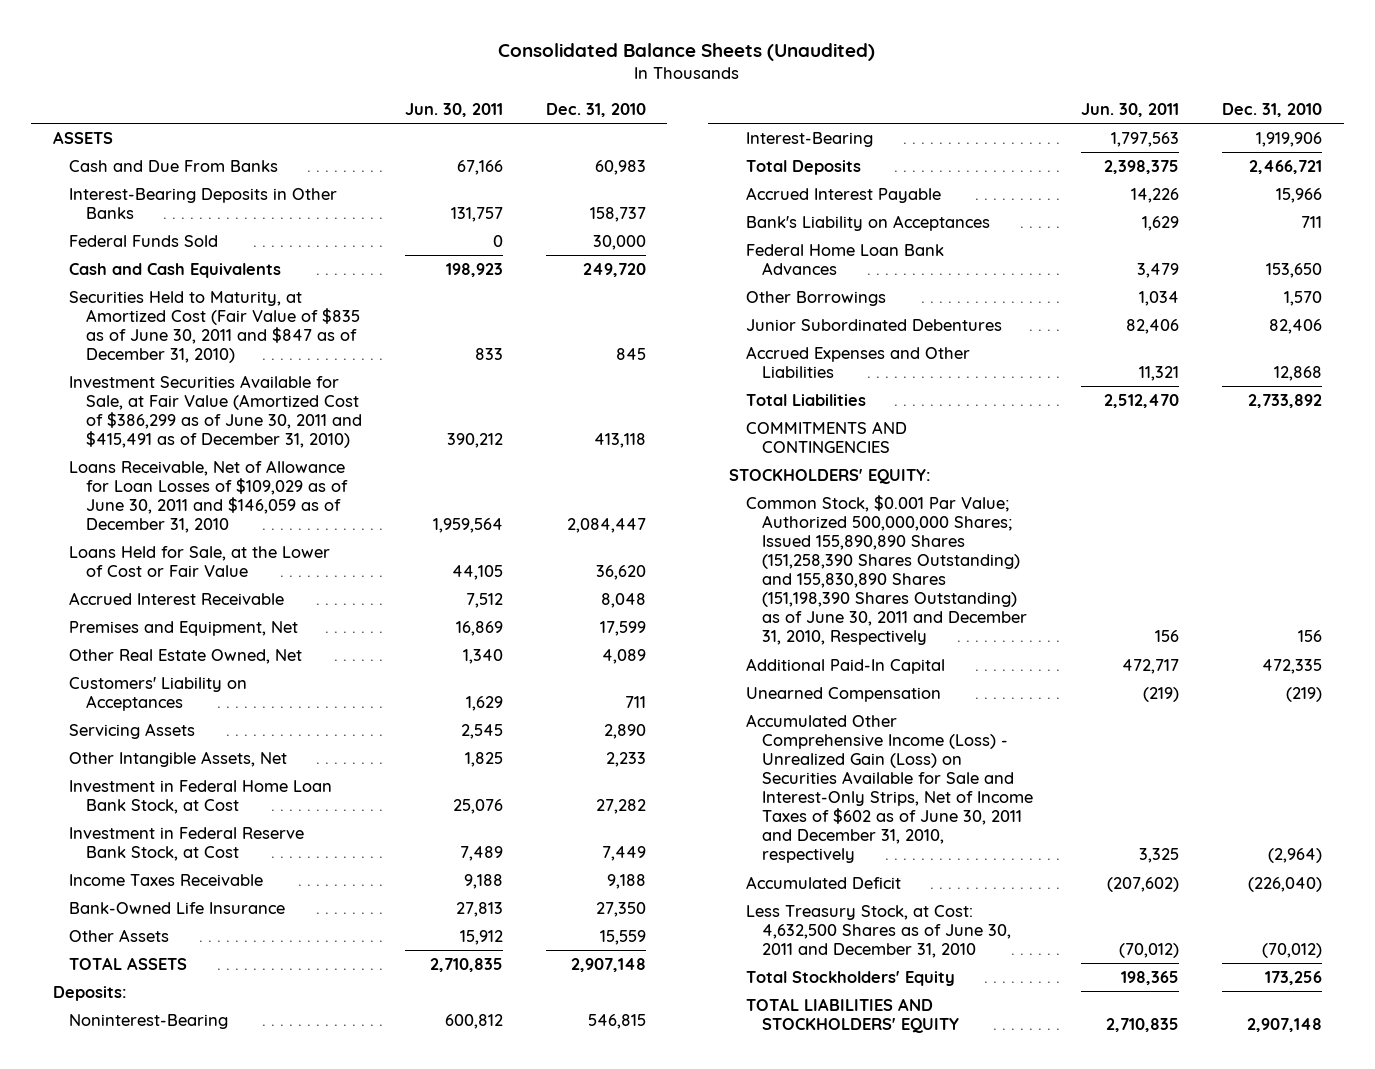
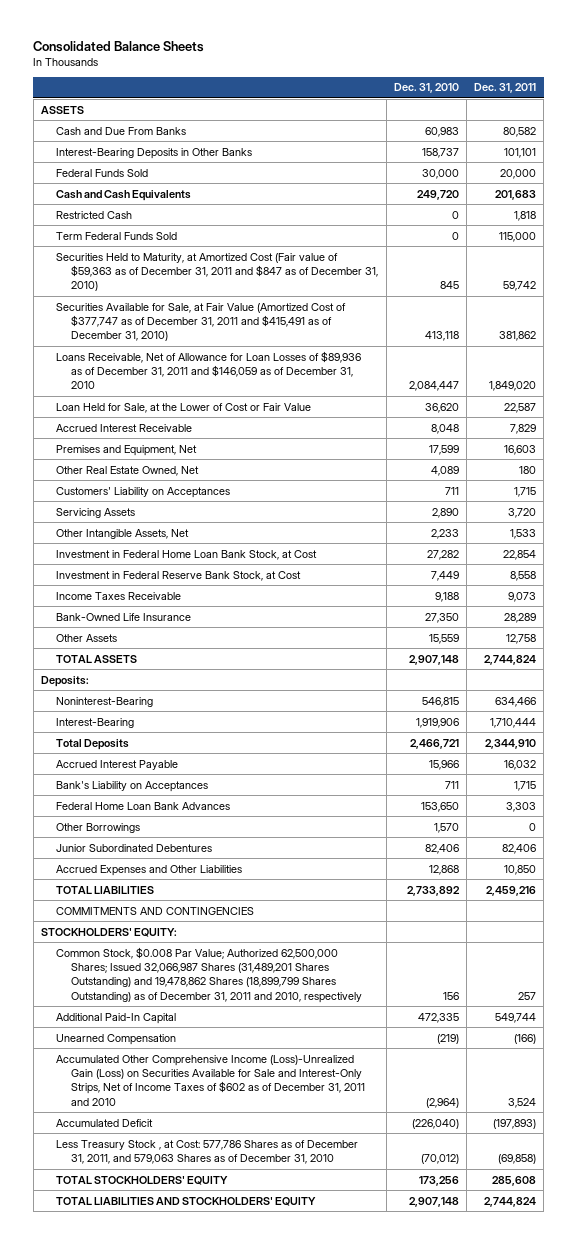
- Consolidated Balance Sheets (Unaudited)
+ Consolidated Balance Sheets
- | Jun. 30, 2011 | Dec. 31, 2010
+ | Dec. 31, 2010 | Dec. 31, 2011
- Securities Held to Maturity, at Amortized Cost (Fair Value of $835 as of June 30, 2011 and $847 as of December 31, 2010) | 833 | 845
- Investment Securities Available for Sale, at Fair Value (Amortized Cost of $386,299 as of June 30, 2011 and $415,491 as of December 31, 2010) | 390,212 | 413,118
- Loans Receivable, Net of Allowance for Loan Losses of $109,029 as of June 30, 2011 and $146,059 as of December 31, 2010 | 1,959,564 | 2,084,447
- Loans Held for Sale, at the Lower of Cost or Fair Value | 44,105 | 36,620
+ Restricted Cash | 0 | 1,818
+ Term Federal Funds Sold | 0 | 115,000
+ Securities Held to Maturity, at Amortized Cost (Fair value of $59,363 as of December 31, 2011 and $847 as of December 31, 2010) | 845 | 59,742
+ Securities Available for Sale, at Fair Value (Amortized Cost of $377,747 as of December 31, 2011 and $415,491 as of December 31, 2010) | 413,118 | 381,862
+ Loans Receivable, Net of Allowance for Loan Losses of $89,936 as of December 31, 2011 and $146,059 as of December 31, 2010 | 2,084,447 | 1,849,020
+ Loan Held for Sale, at the Lower of Cost or Fair Value | 36,620 | 22,587
- Total Liabilities | 2,512,470 | 2,733,892
+ TOTAL LIABILITIES | 2,733,892 | 2,459,216
- Common Stock, $0.001 Par Value; Authorized 500,000,000 Shares; Issued 155,890,890 Shares (151,258,390 Shares Outstanding) and 155,830,890 Shares (151,198,390 Shares Outstanding) as of June 30, 2011 and December 31, 2010, Respectively | 156 | 156
+ Common Stock, $0.008 Par Value; Authorized 62,500,000 Shares; Issued 32,066,987 Shares (31,489,201 Shares Outstanding) and 19,478,862 Shares (18,899,799 Shares Outstanding) as of December 31, 2011 and 2010, respectively | 156 | 257
- Accumulated Other Comprehensive Income (Loss) - Unrealized Gain (Loss) on Securities Available for Sale and Interest-Only Strips, Net of Income Taxes of $602 as of June 30, 2011 and December 31, 2010, respectively | 3,325 | (2,964)
+ Accumulated Other Comprehensive Income (Loss)-Unrealized Gain (Loss) on Securities Available for Sale and Interest-Only Strips, Net of Income Taxes of $602 as of December 31, 2011 and 2010 | (2,964) | 3,524
- Less Treasury Stock, at Cost: 4,632,500 Shares as of June 30, 2011 and December 31, 2010 | (70,012) | (70,012)
- Total Stockholders' Equity | 198,365 | 173,256
+ Less Treasury Stock , at Cost: 577,786 Shares as of December 31, 2011, and 579,063 Shares as of December 31, 2010 | (70,012) | (69,858)
+ TOTAL STOCKHOLDERS' EQUITY | 173,256 | 285,608

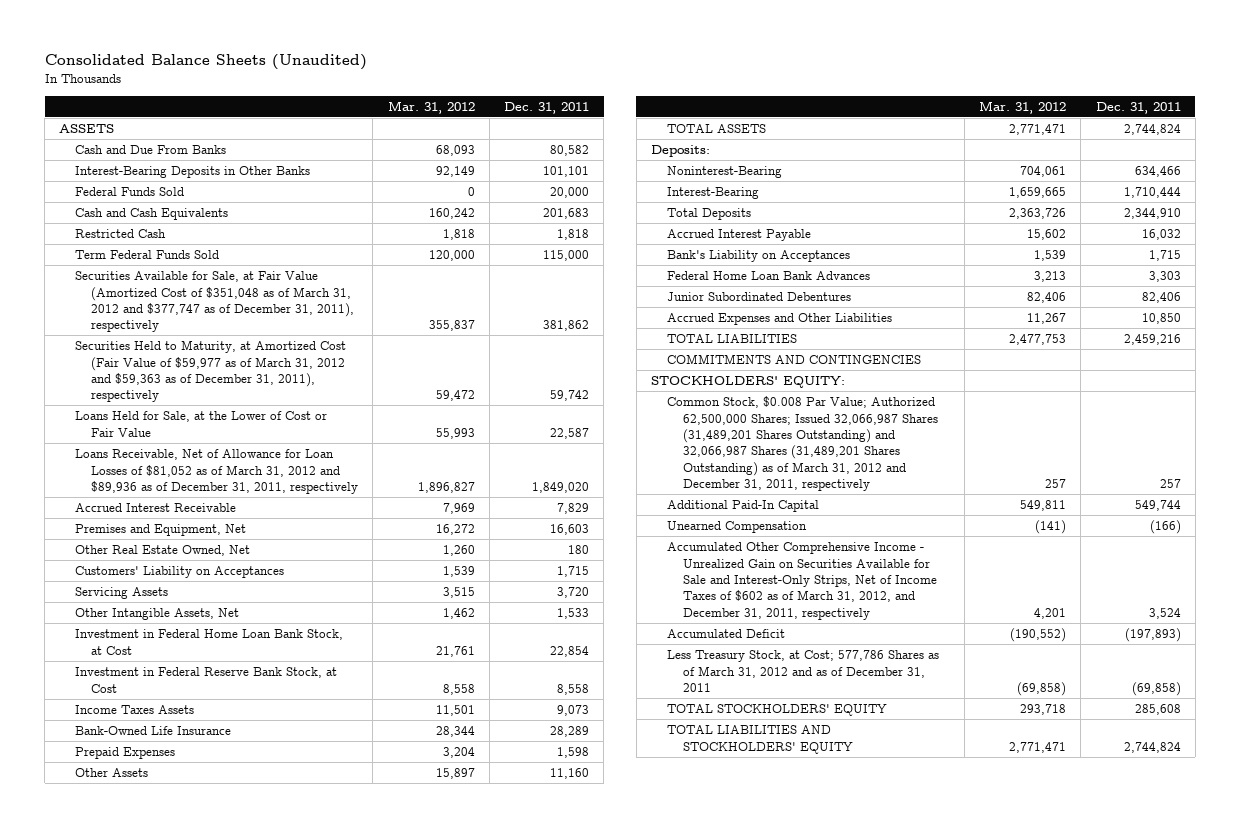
- Consolidated Balance Sheets
+ Consolidated Balance Sheets (Unaudited)
- | Dec. 31, 2010 | Dec. 31, 2011
+ | Mar. 31, 2012 | Dec. 31, 2011
- Securities Held to Maturity, at Amortized Cost (Fair value of $59,363 as of December 31, 2011 and $847 as of December 31, 2010) | 845 | 59,742
- Securities Available for Sale, at Fair Value (Amortized Cost of $377,747 as of December 31, 2011 and $415,491 as of December 31, 2010) | 413,118 | 381,862
- Loans Receivable, Net of Allowance for Loan Losses of $89,936 as of December 31, 2011 and $146,059 as of December 31, 2010 | 2,084,447 | 1,849,020
- Loan Held for Sale, at the Lower of Cost or Fair Value | 36,620 | 22,587
+ Securities Available for Sale, at Fair Value (Amortized Cost of $351,048 as of March 31, 2012 and $377,747 as of December 31, 2011), respectively | 355,837 | 381,862
+ Securities Held to Maturity, at Amortized Cost (Fair Value of $59,977 as of March 31, 2012 and $59,363 as of December 31, 2011), respectively | 59,472 | 59,742
+ Loans Held for Sale, at the Lower of Cost or Fair Value | 55,993 | 22,587
+ Loans Receivable, Net of Allowance for Loan Losses of $81,052 as of March 31, 2012 and $89,936 as of December 31, 2011, respectively | 1,896,827 | 1,849,020
- Income Taxes Receivable | 9,188 | 9,073
+ Income Taxes Assets | 11,501 | 9,073
- Other Assets | 15,559 | 12,758
+ Prepaid Expenses | 3,204 | 1,598
+ Other Assets | 15,897 | 11,160
- Other Borrowings | 1,570 | 0
- Common Stock, $0.008 Par Value; Authorized 62,500,000 Shares; Issued 32,066,987 Shares (31,489,201 Shares Outstanding) and 19,478,862 Shares (18,899,799 Shares Outstanding) as of December 31, 2011 and 2010, respectively | 156 | 257
+ Common Stock, $0.008 Par Value; Authorized 62,500,000 Shares; Issued 32,066,987 Shares (31,489,201 Shares Outstanding) and 32,066,987 Shares (31,489,201 Shares Outstanding) as of March 31, 2012 and December 31, 2011, respectively | 257 | 257
- Accumulated Other Comprehensive Income (Loss)-Unrealized Gain (Loss) on Securities Available for Sale and Interest-Only Strips, Net of Income Taxes of $602 as of December 31, 2011 and 2010 | (2,964) | 3,524
+ Accumulated Other Comprehensive Income - Unrealized Gain on Securities Available for Sale and Interest-Only Strips, Net of Income Taxes of $602 as of March 31, 2012, and December 31, 2011, respectively | 4,201 | 3,524
- Less Treasury Stock , at Cost: 577,786 Shares as of December 31, 2011, and 579,063 Shares as of December 31, 2010 | (70,012) | (69,858)
+ Less Treasury Stock, at Cost; 577,786 Shares as of March 31, 2012 and as of December 31, 2011 | (69,858) | (69,858)

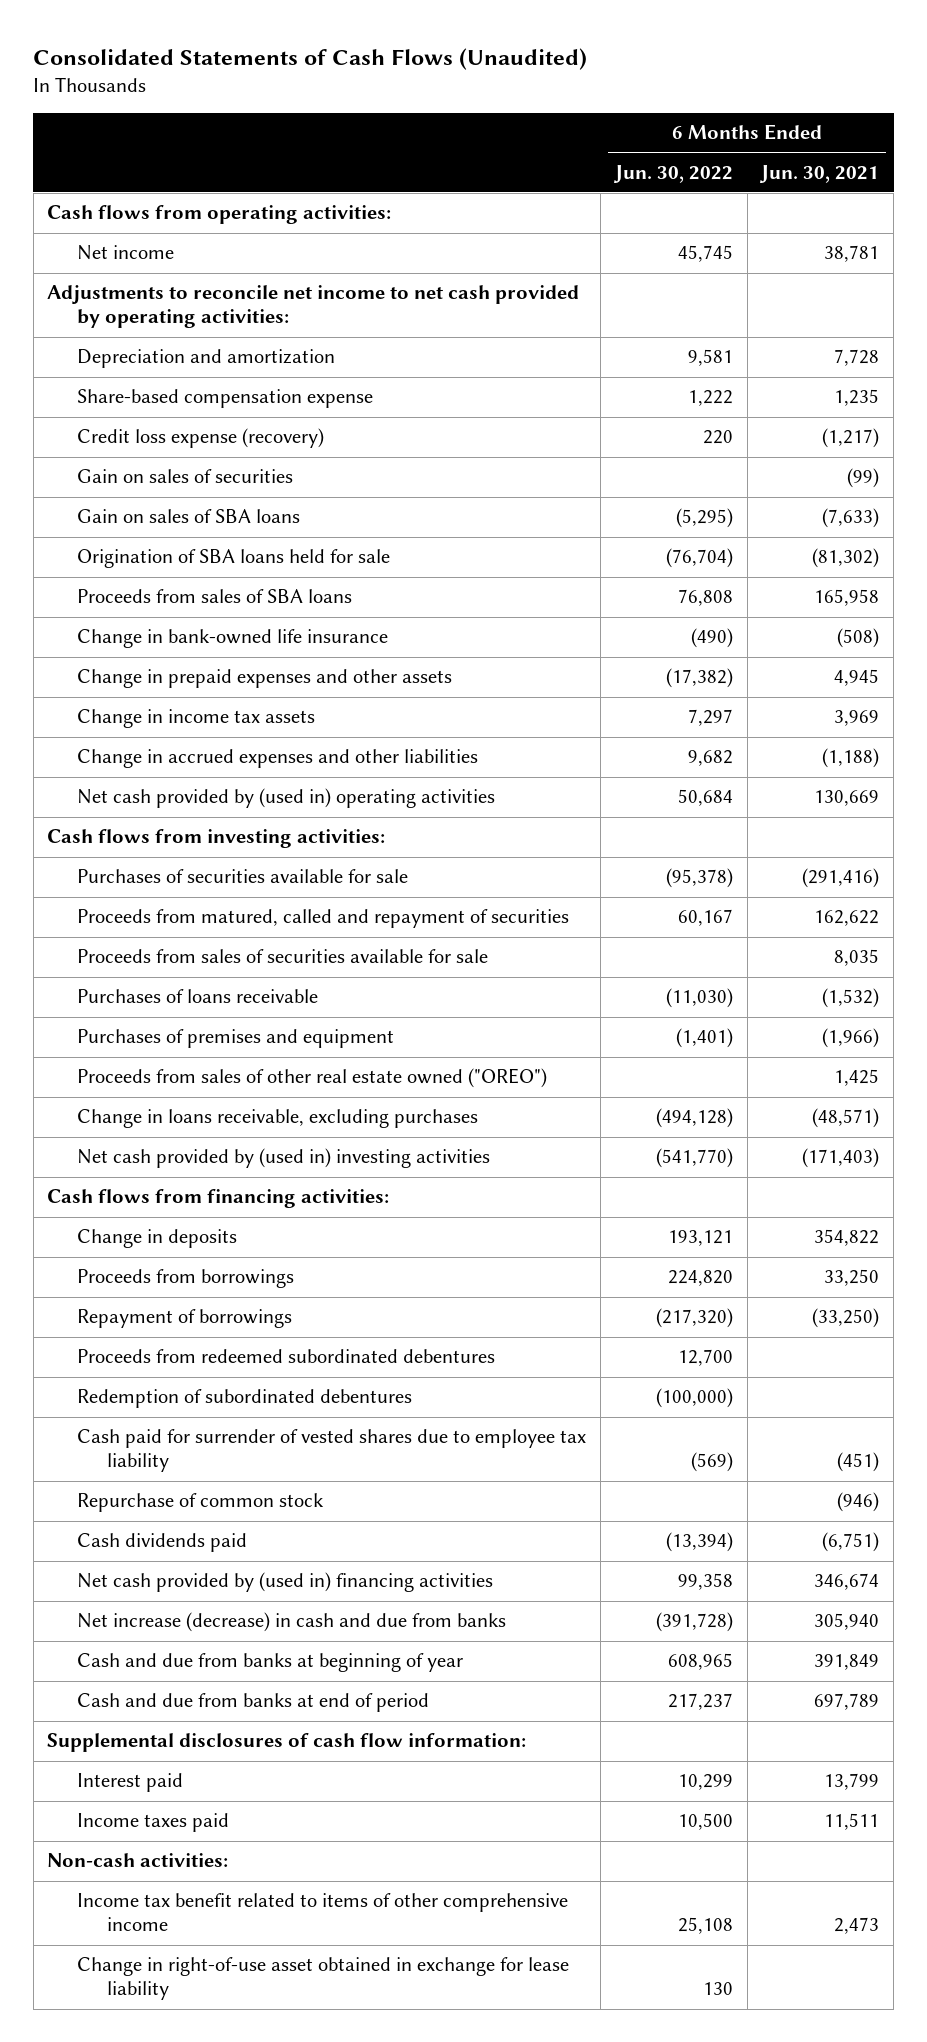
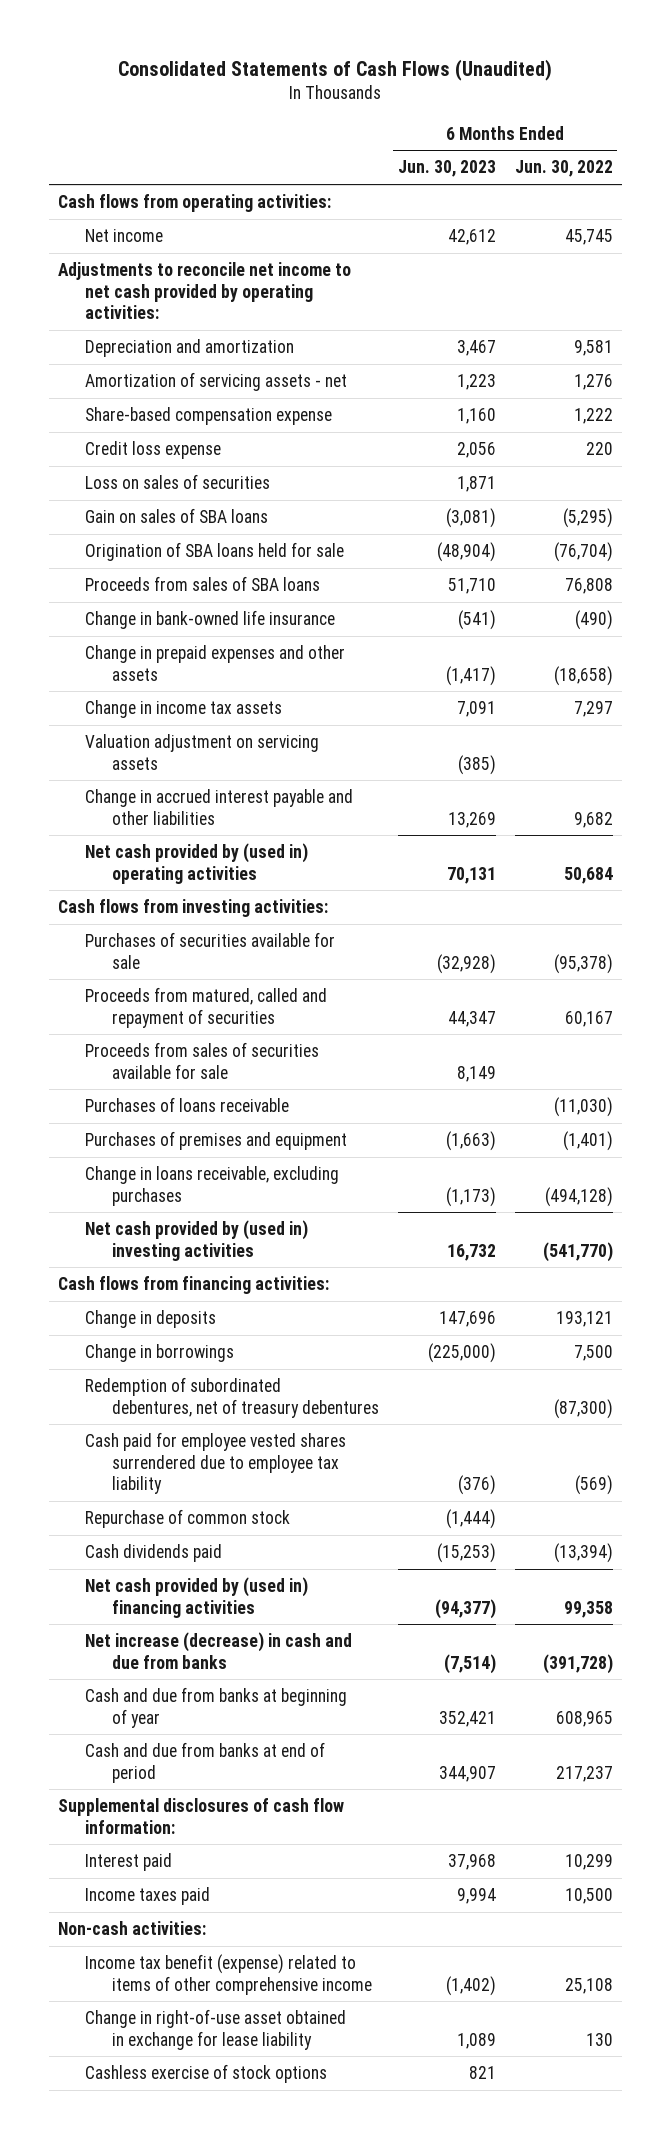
- | 6 Months Ended Jun. 30, 2022 | 6 Months Ended Jun. 30, 2021
+ | 6 Months Ended Jun. 30, 2023 | 6 Months Ended Jun. 30, 2022
+ Amortization of servicing assets - net | 1,223 | 1,276
- Credit loss expense (recovery) | 220 | (1,217)
- Gain on sales of securities | | (99)
+ Credit loss expense | 2,056 | 220
+ Loss on sales of securities | 1,871 |
- Change in prepaid expenses and other assets | (17,382) | 4,945
+ Change in prepaid expenses and other assets | (1,417) | (18,658)
- Change in accrued expenses and other liabilities | 9,682 | (1,188)
+ Valuation adjustment on servicing assets | (385) |
+ Change in accrued interest payable and other liabilities | 13,269 | 9,682
- Proceeds from sales of other real estate owned ("OREO") | | 1,425
- Proceeds from borrowings | 224,820 | 33,250
- Repayment of borrowings | (217,320) | (33,250)
- Proceeds from redeemed subordinated debentures | 12,700 |
- Redemption of subordinated debentures | (100,000) |
- Cash paid for surrender of vested shares due to employee tax liability | (569) | (451)
+ Change in borrowings | (225,000) | 7,500
+ Redemption of subordinated debentures, net of treasury debentures | | (87,300)
+ Cash paid for employee vested shares surrendered due to employee tax liability | (376) | (569)
- Income tax benefit related to items of other comprehensive income | 25,108 | 2,473
+ Income tax benefit (expense) related to items of other comprehensive income | (1,402) | 25,108
+ Cashless exercise of stock options | 821 |

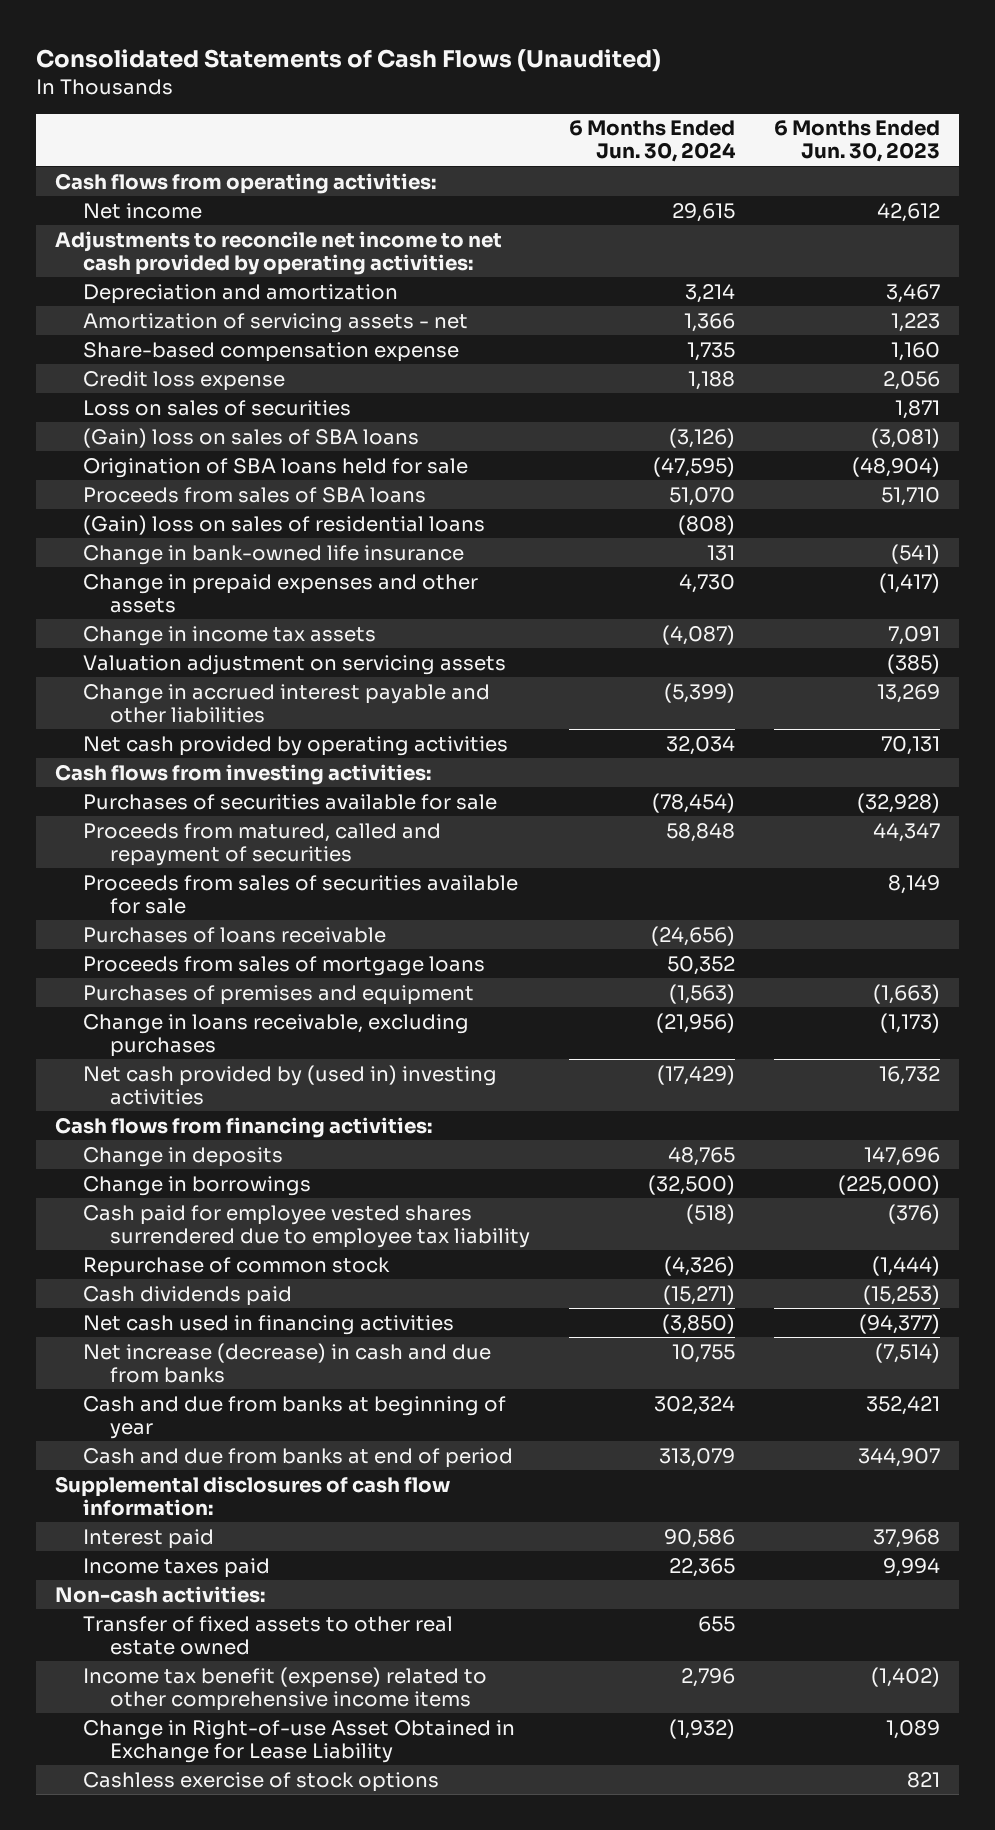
- | 6 Months Ended Jun. 30, 2023 | 6 Months Ended Jun. 30, 2022
+ | 6 Months Ended Jun. 30, 2024 | 6 Months Ended Jun. 30, 2023
- Gain on sales of SBA loans | (3,081) | (5,295)
+ (Gain) loss on sales of SBA loans | (3,126) | (3,081)
+ (Gain) loss on sales of residential loans | (808) |
- Net cash provided by (used in) operating activities | 70,131 | 50,684
+ Net cash provided by operating activities | 32,034 | 70,131
+ Proceeds from sales of mortgage loans | 50,352 |
- Redemption of subordinated debentures, net of treasury debentures | | (87,300)
- Net cash provided by (used in) financing activities | (94,377) | 99,358
+ Net cash used in financing activities | (3,850) | (94,377)
- Income tax benefit (expense) related to items of other comprehensive income | (1,402) | 25,108
- Change in right-of-use asset obtained in exchange for lease liability | 1,089 | 130
+ Transfer of fixed assets to other real estate owned | 655 |
+ Income tax benefit (expense) related to other comprehensive income items | 2,796 | (1,402)
+ Change in Right-of-use Asset Obtained in Exchange for Lease Liability | (1,932) | 1,089

